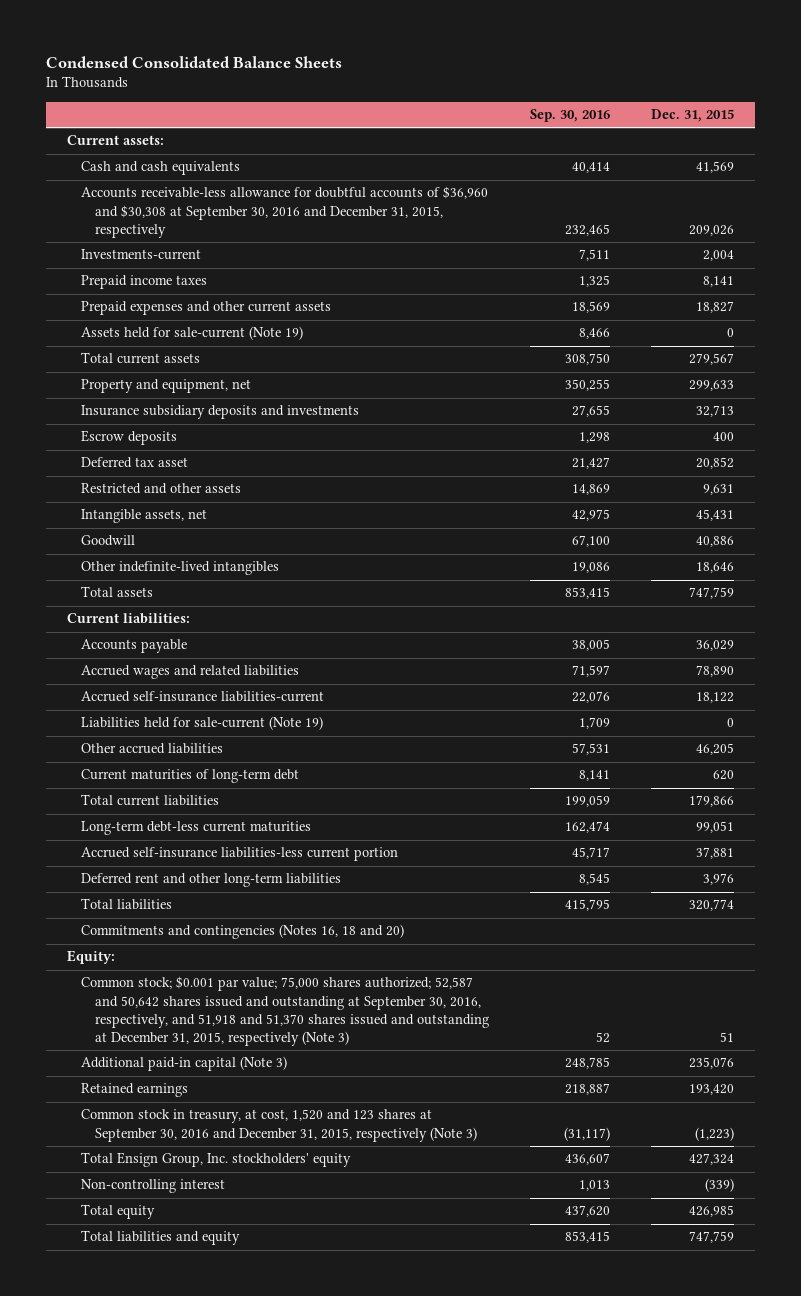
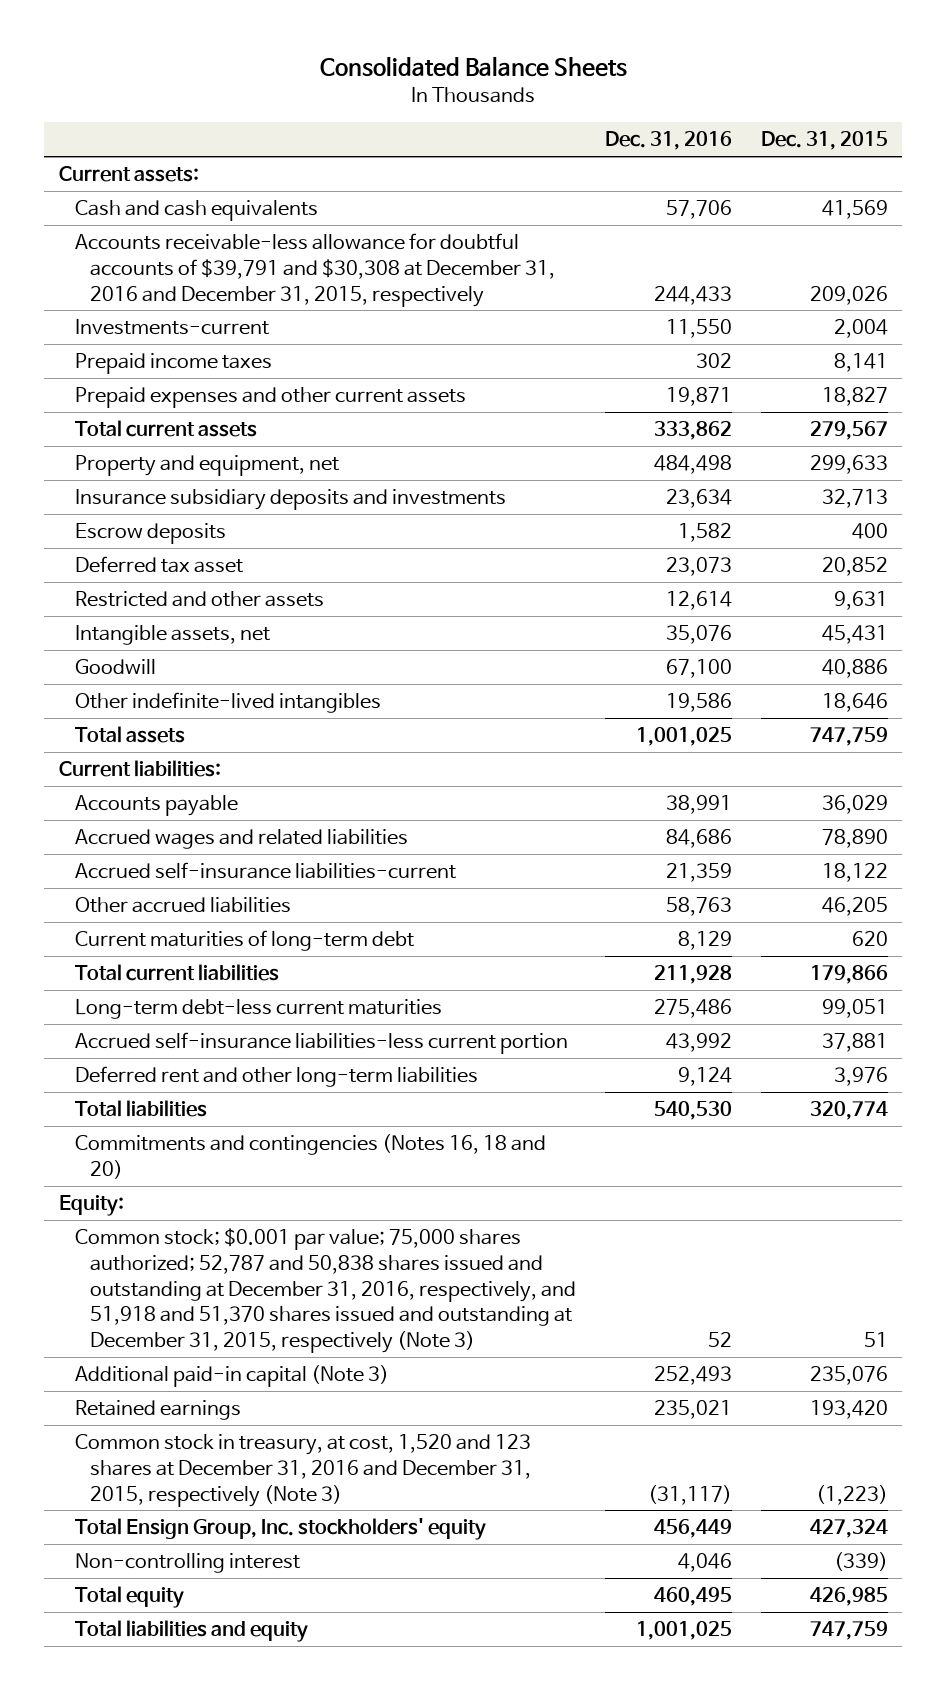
- Condensed Consolidated Balance Sheets
+ Consolidated Balance Sheets
- | Sep. 30, 2016 | Dec. 31, 2015
+ | Dec. 31, 2016 | Dec. 31, 2015
- Accounts receivable-less allowance for doubtful accounts of $36,960 and $30,308 at September 30, 2016 and December 31, 2015, respectively | 232,465 | 209,026
+ Accounts receivable-less allowance for doubtful accounts of $39,791 and $30,308 at December 31, 2016 and December 31, 2015, respectively | 244,433 | 209,026
- Assets held for sale-current (Note 19) | 8,466 | 0
- Liabilities held for sale-current (Note 19) | 1,709 | 0
- Common stock; $0.001 par value; 75,000 shares authorized; 52,587 and 50,642 shares issued and outstanding at September 30, 2016, respectively, and 51,918 and 51,370 shares issued and outstanding at December 31, 2015, respectively (Note 3) | 52 | 51
+ Common stock; $0.001 par value; 75,000 shares authorized; 52,787 and 50,838 shares issued and outstanding at December 31, 2016, respectively, and 51,918 and 51,370 shares issued and outstanding at December 31, 2015, respectively (Note 3) | 52 | 51
- Common stock in treasury, at cost, 1,520 and 123 shares at September 30, 2016 and December 31, 2015, respectively (Note 3) | (31,117) | (1,223)
+ Common stock in treasury, at cost, 1,520 and 123 shares at December 31, 2016 and December 31, 2015, respectively (Note 3) | (31,117) | (1,223)

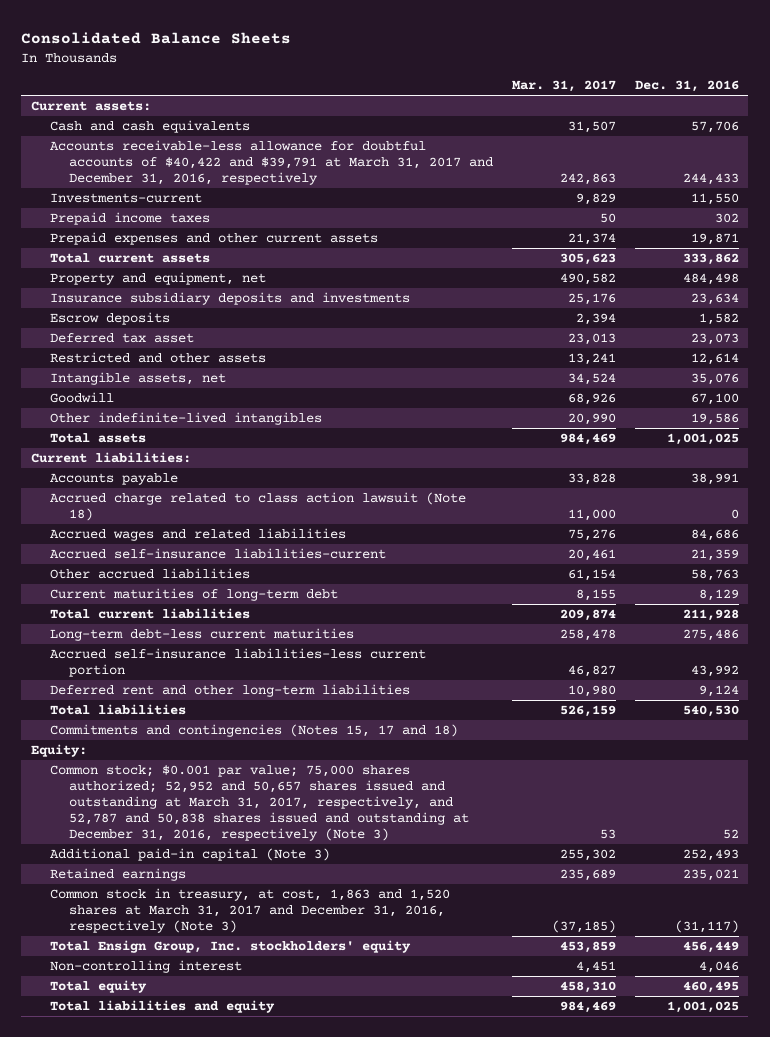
- | Dec. 31, 2016 | Dec. 31, 2015
+ | Mar. 31, 2017 | Dec. 31, 2016
- Accounts receivable-less allowance for doubtful accounts of $39,791 and $30,308 at December 31, 2016 and December 31, 2015, respectively | 244,433 | 209,026
+ Accounts receivable-less allowance for doubtful accounts of $40,422 and $39,791 at March 31, 2017 and December 31, 2016, respectively | 242,863 | 244,433
+ Accrued charge related to class action lawsuit (Note 18) | 11,000 | 0
- Commitments and contingencies (Notes 16, 18 and 20)
+ Commitments and contingencies (Notes 15, 17 and 18)
- Common stock; $0.001 par value; 75,000 shares authorized; 52,787 and 50,838 shares issued and outstanding at December 31, 2016, respectively, and 51,918 and 51,370 shares issued and outstanding at December 31, 2015, respectively (Note 3) | 52 | 51
+ Common stock; $0.001 par value; 75,000 shares authorized; 52,952 and 50,657 shares issued and outstanding at March 31, 2017, respectively, and 52,787 and 50,838 shares issued and outstanding at December 31, 2016, respectively (Note 3) | 53 | 52
- Common stock in treasury, at cost, 1,520 and 123 shares at December 31, 2016 and December 31, 2015, respectively (Note 3) | (31,117) | (1,223)
+ Common stock in treasury, at cost, 1,863 and 1,520 shares at March 31, 2017 and December 31, 2016, respectively (Note 3) | (37,185) | (31,117)

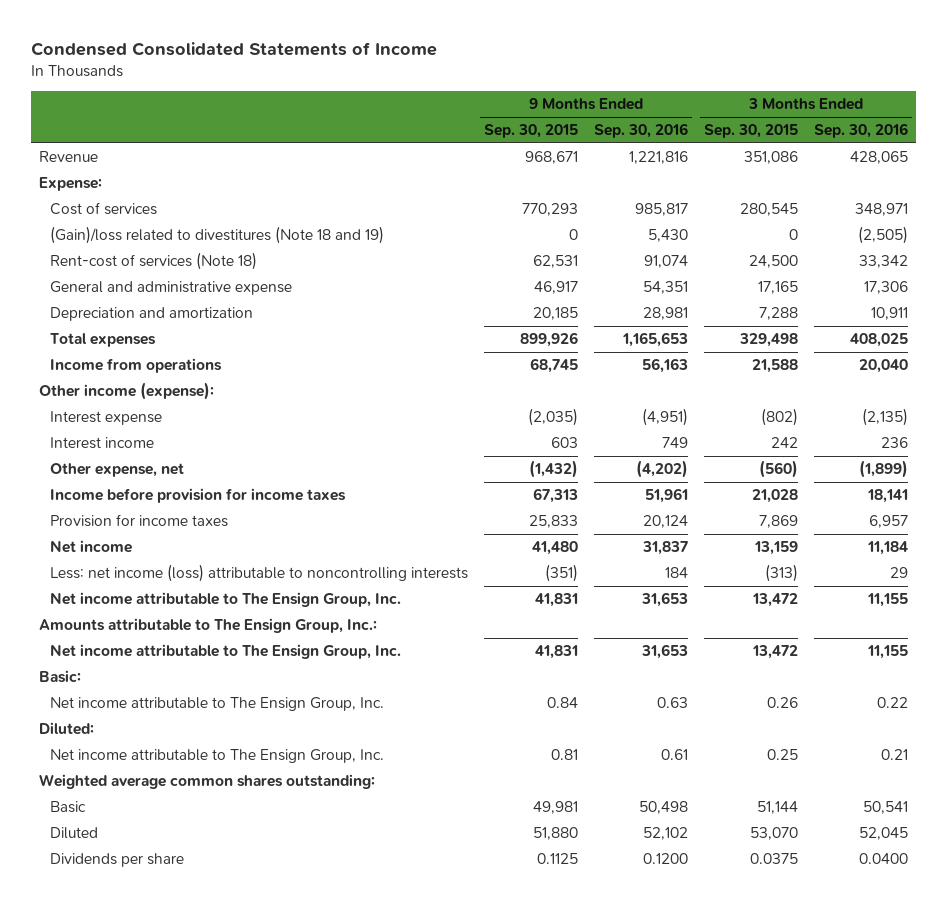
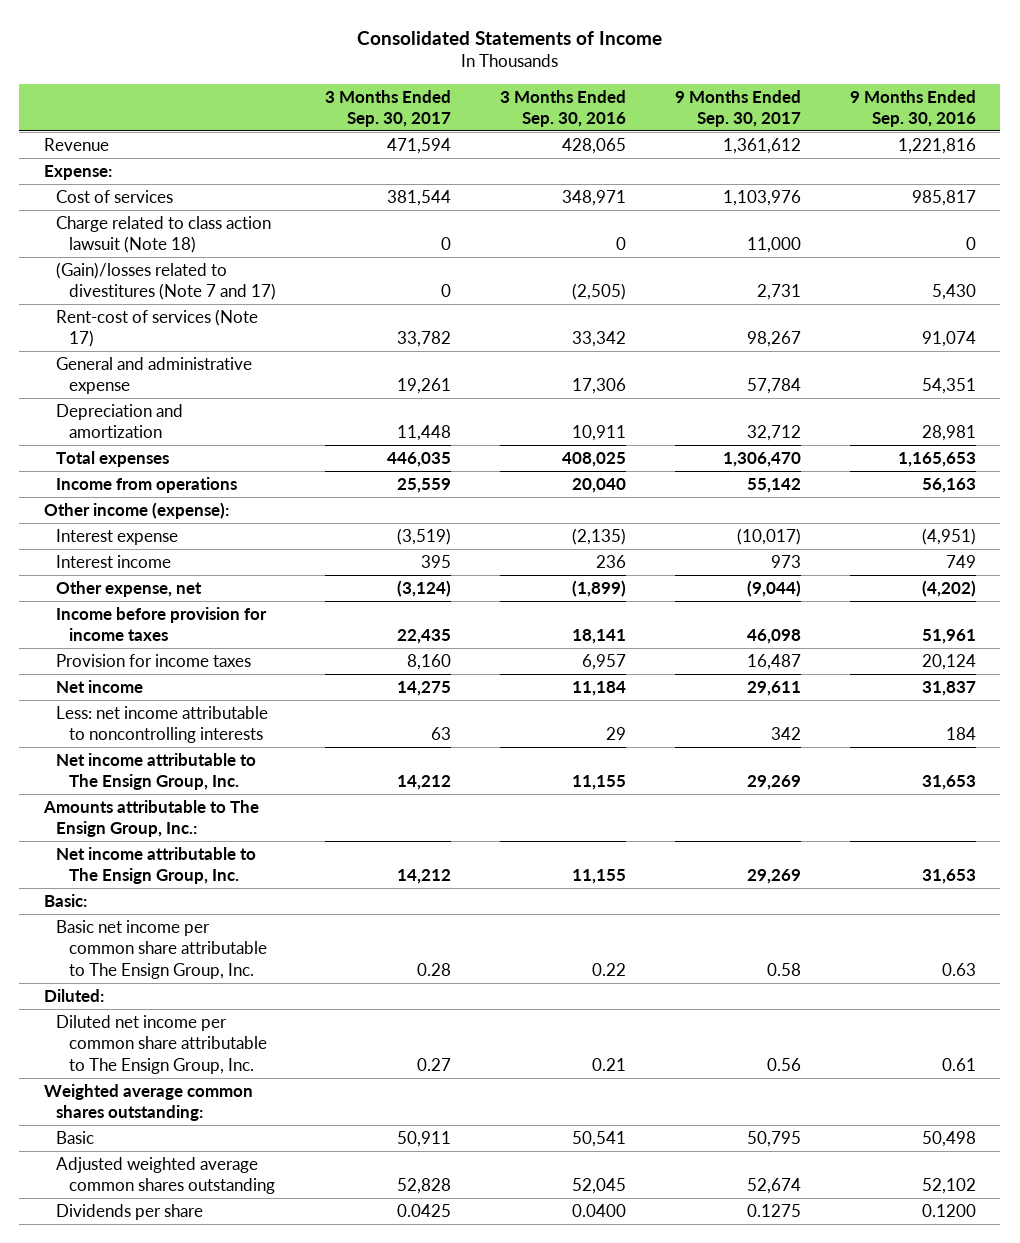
- Condensed Consolidated Statements of Income
+ Consolidated Statements of Income
- | 9 Months Ended Sep. 30, 2015 | 9 Months Ended Sep. 30, 2016 | 3 Months Ended Sep. 30, 2015 | 3 Months Ended Sep. 30, 2016
+ | 3 Months Ended Sep. 30, 2017 | 3 Months Ended Sep. 30, 2016 | 9 Months Ended Sep. 30, 2017 | 9 Months Ended Sep. 30, 2016
- (Gain)/loss related to divestitures (Note 18 and 19) | 0 | 5,430 | 0 | (2,505)
- Rent-cost of services (Note 18) | 62,531 | 91,074 | 24,500 | 33,342
+ Charge related to class action lawsuit (Note 18) | 0 | 0 | 11,000 | 0
+ (Gain)/losses related to divestitures (Note 7 and 17) | 0 | (2,505) | 2,731 | 5,430
+ Rent-cost of services (Note 17) | 33,782 | 33,342 | 98,267 | 91,074
- Less: net income (loss) attributable to noncontrolling interests | (351) | 184 | (313) | 29
+ Less: net income attributable to noncontrolling interests | 63 | 29 | 342 | 184
- Net income attributable to The Ensign Group, Inc. | 0.84 | 0.63 | 0.26 | 0.22
+ Basic net income per common share attributable to The Ensign Group, Inc. | 0.28 | 0.22 | 0.58 | 0.63
- Net income attributable to The Ensign Group, Inc. | 0.81 | 0.61 | 0.25 | 0.21
+ Diluted net income per common share attributable to The Ensign Group, Inc. | 0.27 | 0.21 | 0.56 | 0.61
- Diluted | 51,880 | 52,102 | 53,070 | 52,045
+ Adjusted weighted average common shares outstanding | 52,828 | 52,045 | 52,674 | 52,102

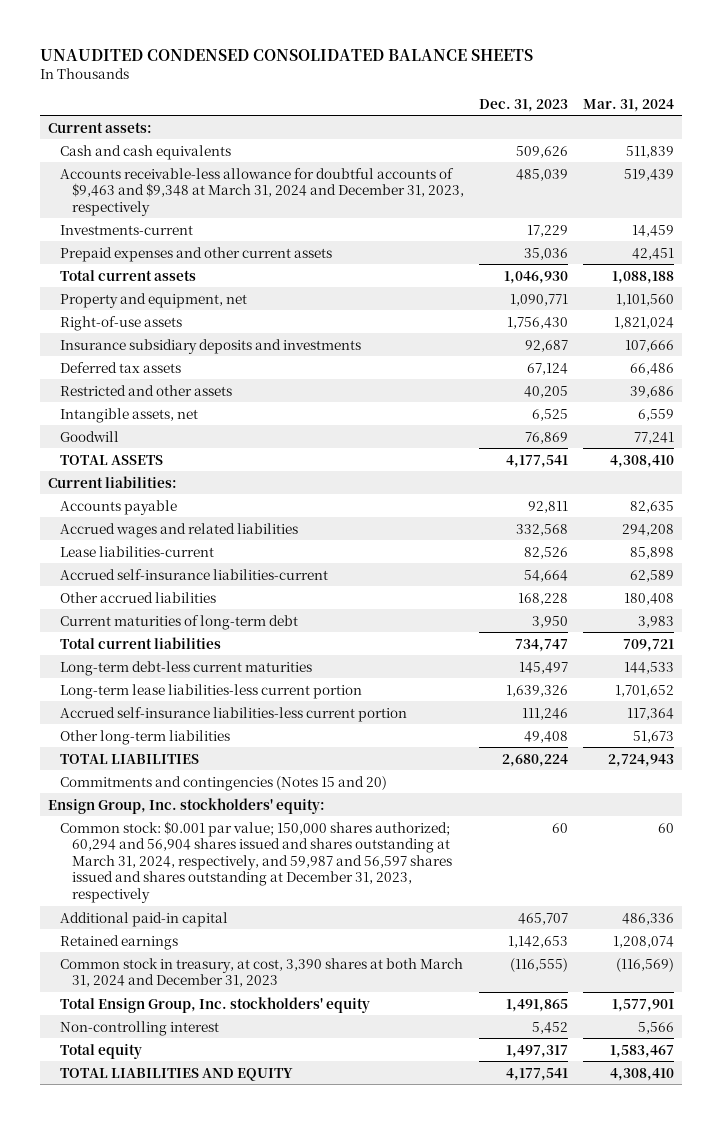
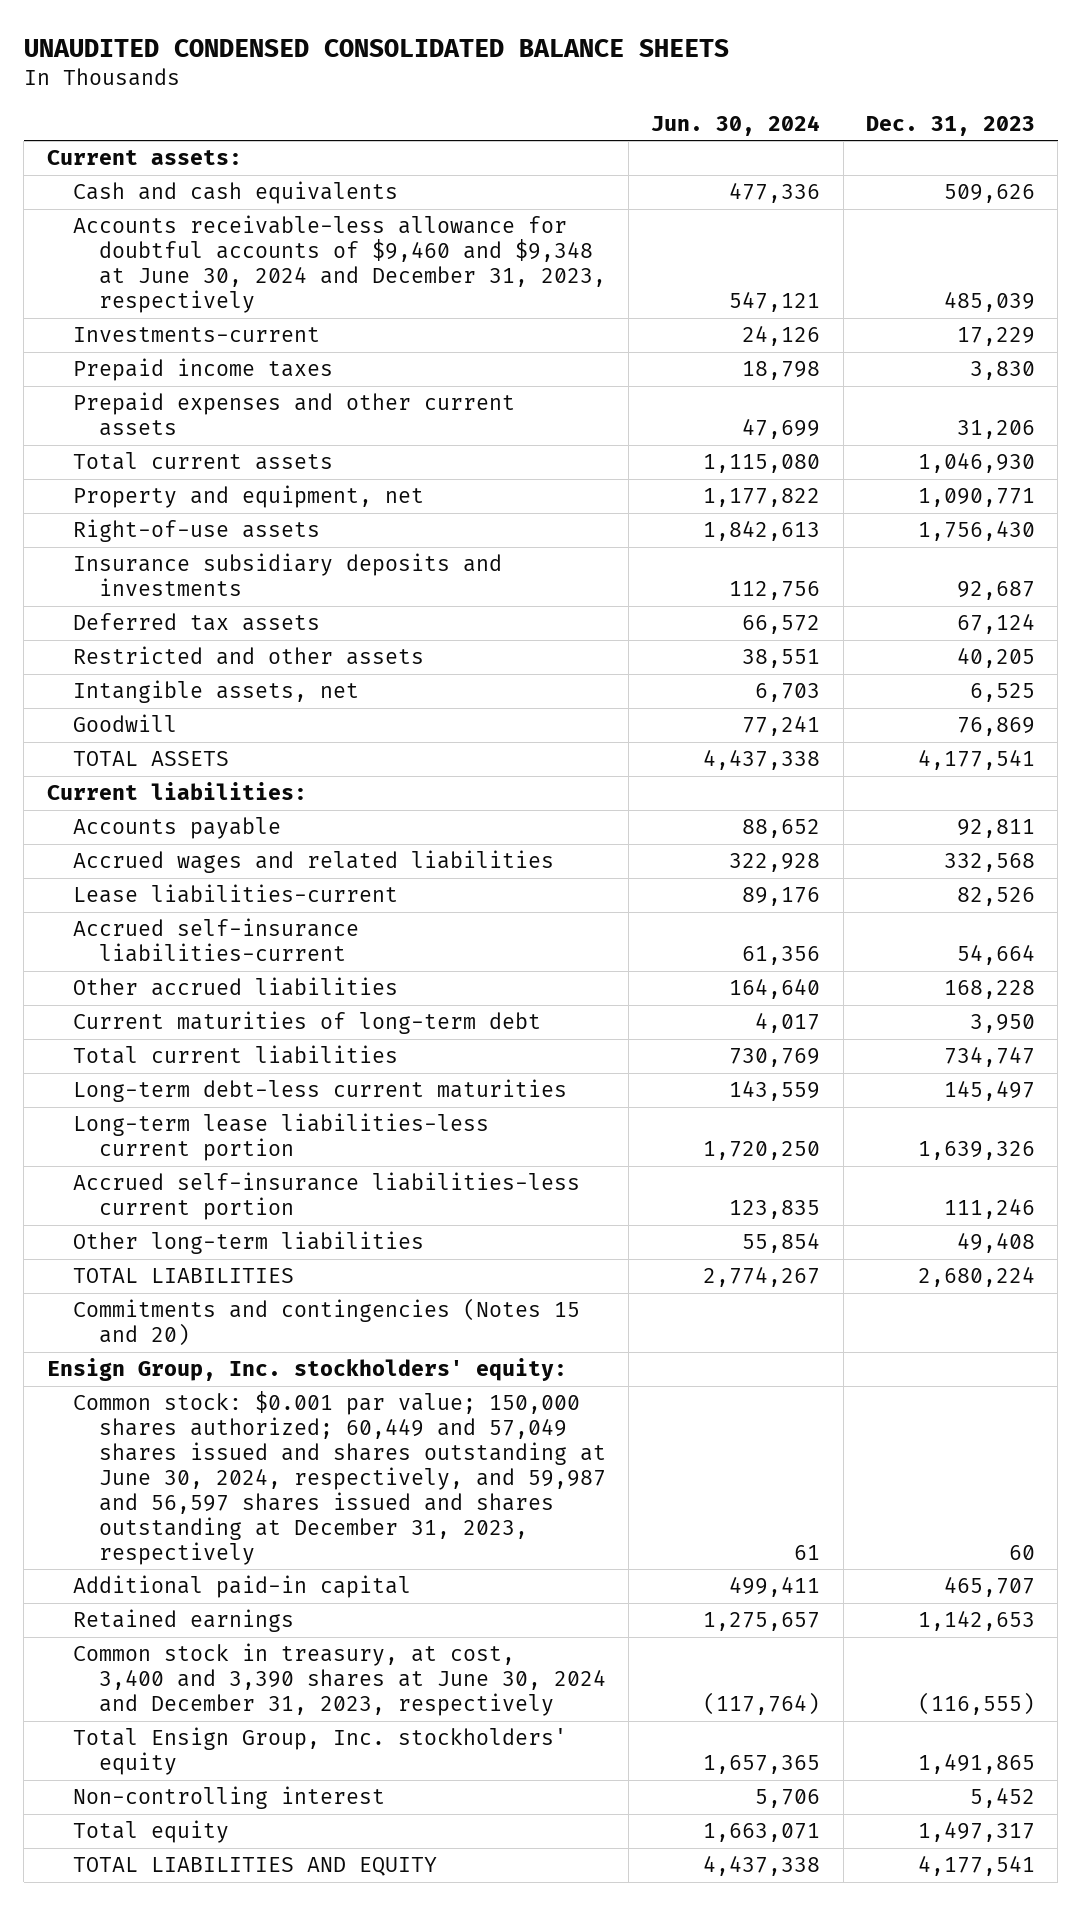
- | Dec. 31, 2023 | Mar. 31, 2024
+ | Jun. 30, 2024 | Dec. 31, 2023
- Accounts receivable-less allowance for doubtful accounts of $9,463 and $9,348 at March 31, 2024 and December 31, 2023, respectively | 485,039 | 519,439
+ Accounts receivable-less allowance for doubtful accounts of $9,460 and $9,348 at June 30, 2024 and December 31, 2023, respectively | 547,121 | 485,039
- Prepaid expenses and other current assets | 35,036 | 42,451
+ Prepaid income taxes | 18,798 | 3,830
+ Prepaid expenses and other current assets | 47,699 | 31,206
- Common stock: $0.001 par value; 150,000 shares authorized; 60,294 and 56,904 shares issued and shares outstanding at March 31, 2024, respectively, and 59,987 and 56,597 shares issued and shares outstanding at December 31, 2023, respectively | 60 | 60
+ Common stock: $0.001 par value; 150,000 shares authorized; 60,449 and 57,049 shares issued and shares outstanding at June 30, 2024, respectively, and 59,987 and 56,597 shares issued and shares outstanding at December 31, 2023, respectively | 61 | 60
- Common stock in treasury, at cost, 3,390 shares at both March 31, 2024 and December 31, 2023 | (116,555) | (116,569)
+ Common stock in treasury, at cost, 3,400 and 3,390 shares at June 30, 2024 and December 31, 2023, respectively | (117,764) | (116,555)

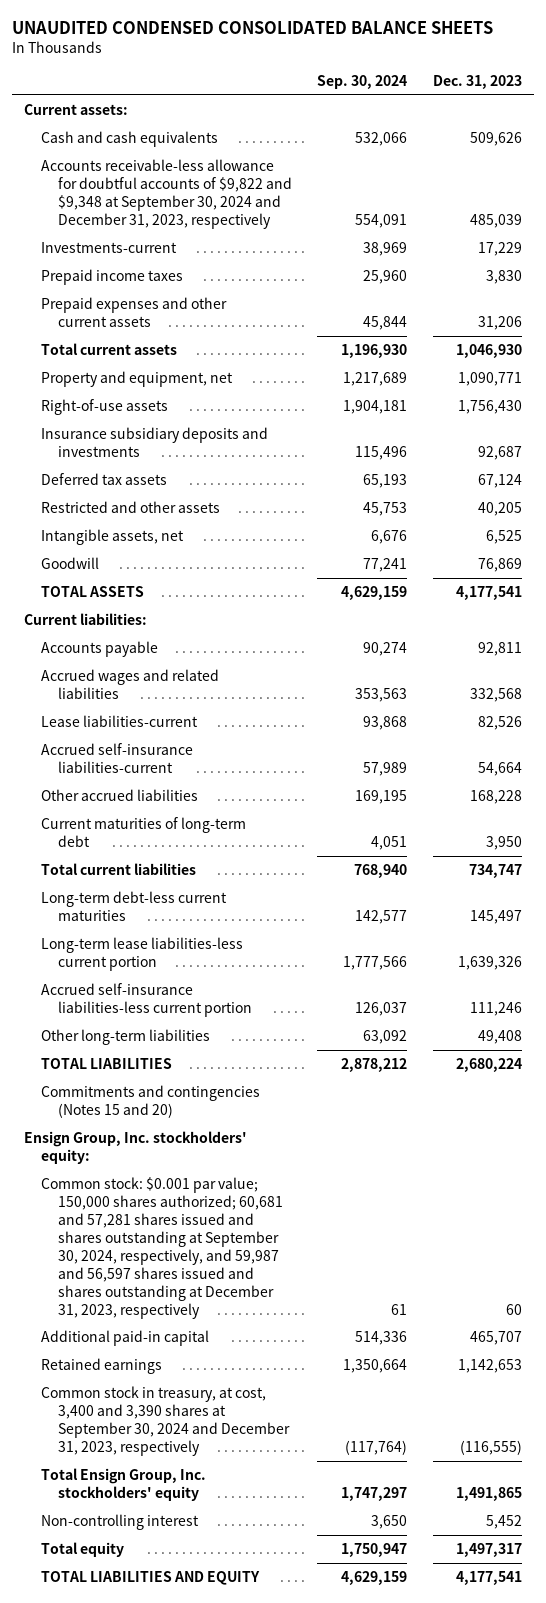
- | Jun. 30, 2024 | Dec. 31, 2023
+ | Sep. 30, 2024 | Dec. 31, 2023
- Accounts receivable-less allowance for doubtful accounts of $9,460 and $9,348 at June 30, 2024 and December 31, 2023, respectively | 547,121 | 485,039
+ Accounts receivable-less allowance for doubtful accounts of $9,822 and $9,348 at September 30, 2024 and December 31, 2023, respectively | 554,091 | 485,039
- Common stock: $0.001 par value; 150,000 shares authorized; 60,449 and 57,049 shares issued and shares outstanding at June 30, 2024, respectively, and 59,987 and 56,597 shares issued and shares outstanding at December 31, 2023, respectively | 61 | 60
+ Common stock: $0.001 par value; 150,000 shares authorized; 60,681 and 57,281 shares issued and shares outstanding at September 30, 2024, respectively, and 59,987 and 56,597 shares issued and shares outstanding at December 31, 2023, respectively | 61 | 60
- Common stock in treasury, at cost, 3,400 and 3,390 shares at June 30, 2024 and December 31, 2023, respectively | (117,764) | (116,555)
+ Common stock in treasury, at cost, 3,400 and 3,390 shares at September 30, 2024 and December 31, 2023, respectively | (117,764) | (116,555)

